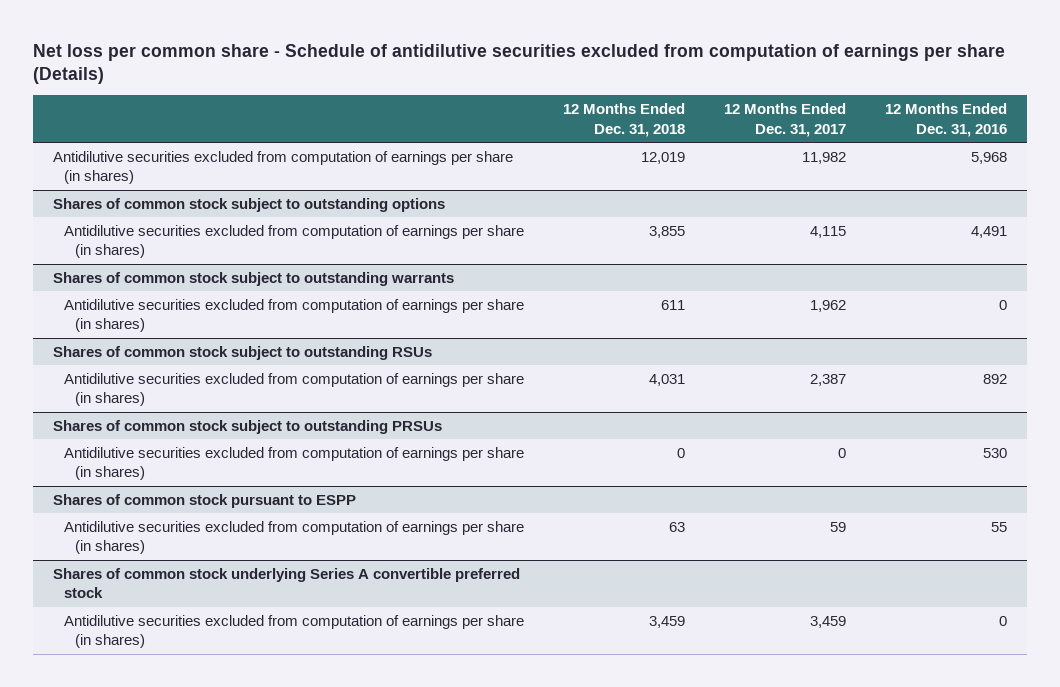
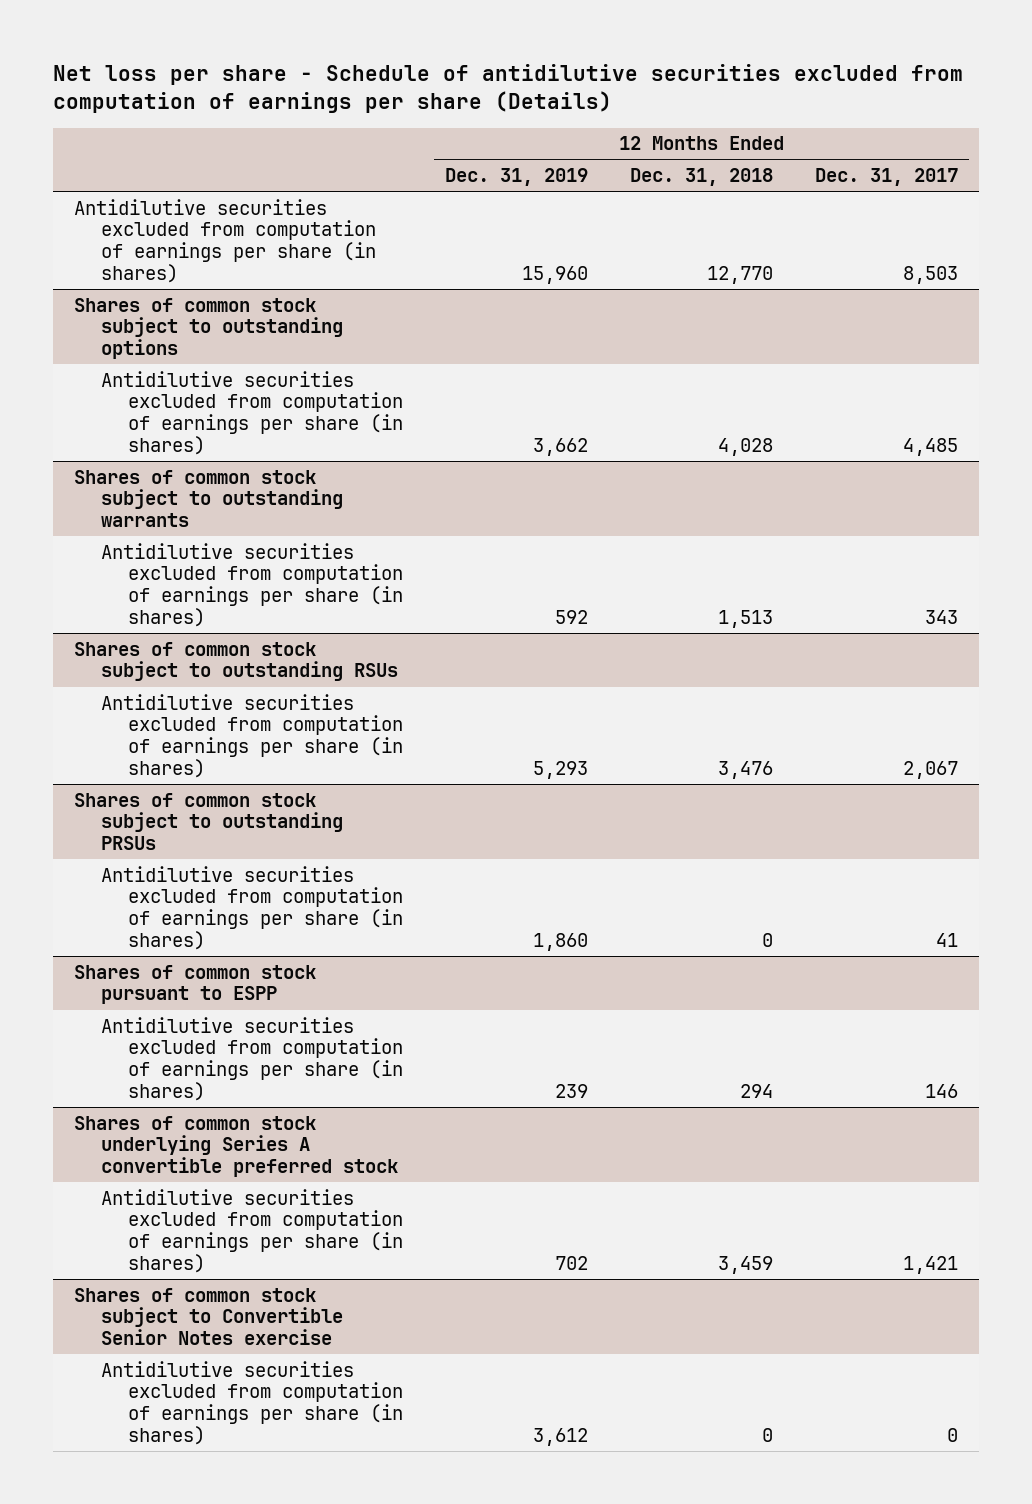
- Net loss per common share - Schedule of antidilutive securities excluded from computation of earnings per share (Details)
+ Net loss per share - Schedule of antidilutive securities excluded from computation of earnings per share (Details)
- | 12 Months Ended Dec. 31, 2018 | 12 Months Ended Dec. 31, 2017 | 12 Months Ended Dec. 31, 2016
+ | 12 Months Ended Dec. 31, 2019 | 12 Months Ended Dec. 31, 2018 | 12 Months Ended Dec. 31, 2017
- Antidilutive securities excluded from computation of earnings per share (in shares) | 12,019 | 11,982 | 5,968
+ Antidilutive securities excluded from computation of earnings per share (in shares) | 15,960 | 12,770 | 8,503
@ Shares of common stock subject to outstanding options
- Antidilutive securities excluded from computation of earnings per share (in shares) | 3,855 | 4,115 | 4,491
+ Antidilutive securities excluded from computation of earnings per share (in shares) | 3,662 | 4,028 | 4,485
@ Shares of common stock subject to outstanding warrants
- Antidilutive securities excluded from computation of earnings per share (in shares) | 611 | 1,962 | 0
+ Antidilutive securities excluded from computation of earnings per share (in shares) | 592 | 1,513 | 343
@ Shares of common stock subject to outstanding RSUs
- Antidilutive securities excluded from computation of earnings per share (in shares) | 4,031 | 2,387 | 892
+ Antidilutive securities excluded from computation of earnings per share (in shares) | 5,293 | 3,476 | 2,067
@ Shares of common stock subject to outstanding PRSUs
- Antidilutive securities excluded from computation of earnings per share (in shares) | 0 | 0 | 530
+ Antidilutive securities excluded from computation of earnings per share (in shares) | 1,860 | 0 | 41
@ Shares of common stock pursuant to ESPP
- Antidilutive securities excluded from computation of earnings per share (in shares) | 63 | 59 | 55
+ Antidilutive securities excluded from computation of earnings per share (in shares) | 239 | 294 | 146
@ Shares of common stock underlying Series A convertible preferred stock
- Antidilutive securities excluded from computation of earnings per share (in shares) | 3,459 | 3,459 | 0
+ Antidilutive securities excluded from computation of earnings per share (in shares) | 702 | 3,459 | 1,421
+ Shares of common stock subject to Convertible Senior Notes exercise
+ Antidilutive securities excluded from computation of earnings per share (in shares) | 3,612 | 0 | 0

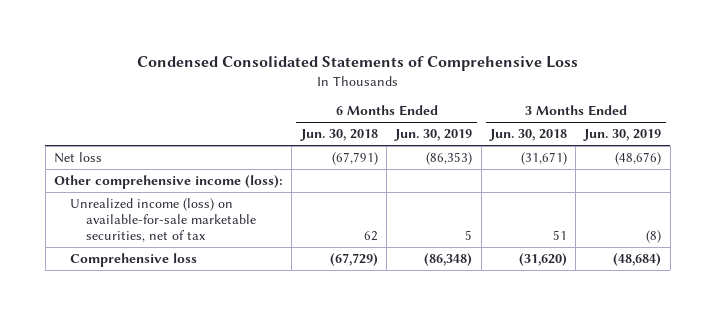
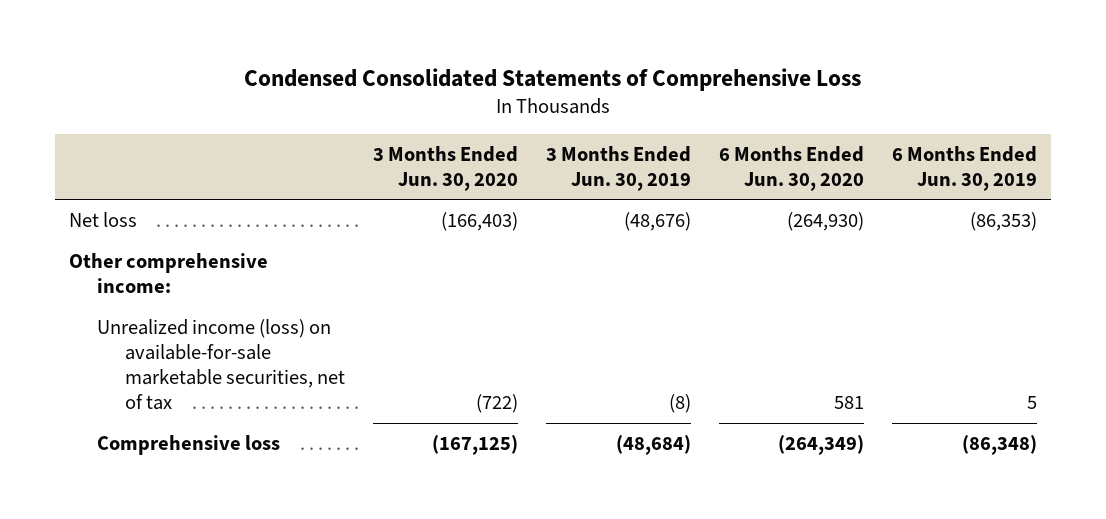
- | 6 Months Ended Jun. 30, 2018 | 6 Months Ended Jun. 30, 2019 | 3 Months Ended Jun. 30, 2018 | 3 Months Ended Jun. 30, 2019
+ | 3 Months Ended Jun. 30, 2020 | 3 Months Ended Jun. 30, 2019 | 6 Months Ended Jun. 30, 2020 | 6 Months Ended Jun. 30, 2019
- Other comprehensive income (loss):
+ Other comprehensive income:

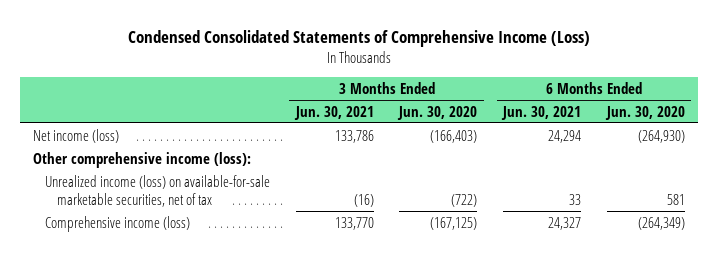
- Condensed Consolidated Statements of Comprehensive Loss
+ Condensed Consolidated Statements of Comprehensive Income (Loss)
- | 3 Months Ended Jun. 30, 2020 | 3 Months Ended Jun. 30, 2019 | 6 Months Ended Jun. 30, 2020 | 6 Months Ended Jun. 30, 2019
+ | 3 Months Ended Jun. 30, 2021 | 3 Months Ended Jun. 30, 2020 | 6 Months Ended Jun. 30, 2021 | 6 Months Ended Jun. 30, 2020
- Net loss | (166,403) | (48,676) | (264,930) | (86,353)
- Other comprehensive income:
+ Net income (loss) | 133,786 | (166,403) | 24,294 | (264,930)
+ Other comprehensive income (loss):
- Comprehensive loss | (167,125) | (48,684) | (264,349) | (86,348)
+ Comprehensive income (loss) | 133,770 | (167,125) | 24,327 | (264,349)

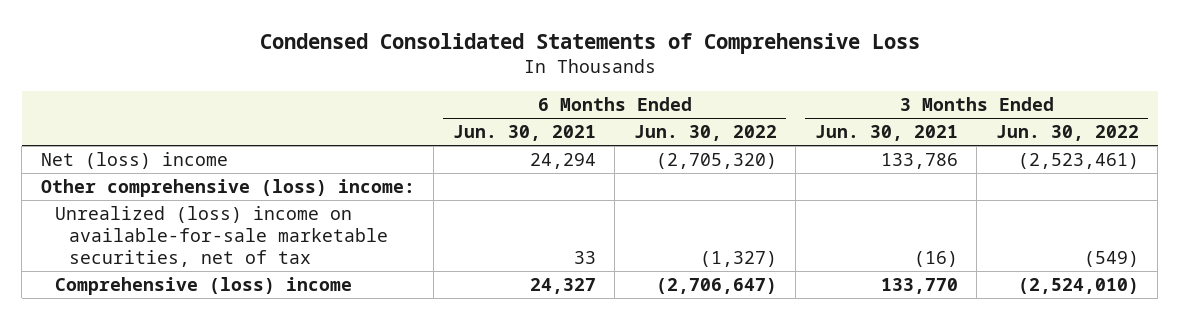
- Condensed Consolidated Statements of Comprehensive Income (Loss)
+ Condensed Consolidated Statements of Comprehensive Loss
- | 3 Months Ended Jun. 30, 2021 | 3 Months Ended Jun. 30, 2020 | 6 Months Ended Jun. 30, 2021 | 6 Months Ended Jun. 30, 2020
+ | 6 Months Ended Jun. 30, 2021 | 6 Months Ended Jun. 30, 2022 | 3 Months Ended Jun. 30, 2021 | 3 Months Ended Jun. 30, 2022
- Net income (loss) | 133,786 | (166,403) | 24,294 | (264,930)
- Other comprehensive income (loss):
- Unrealized income (loss) on available-for-sale marketable securities, net of tax | (16) | (722) | 33 | 581
- Comprehensive income (loss) | 133,770 | (167,125) | 24,327 | (264,349)
+ Net (loss) income | 24,294 | (2,705,320) | 133,786 | (2,523,461)
+ Other comprehensive (loss) income:
+ Unrealized (loss) income on available-for-sale marketable securities, net of tax | 33 | (1,327) | (16) | (549)
+ Comprehensive (loss) income | 24,327 | (2,706,647) | 133,770 | (2,524,010)

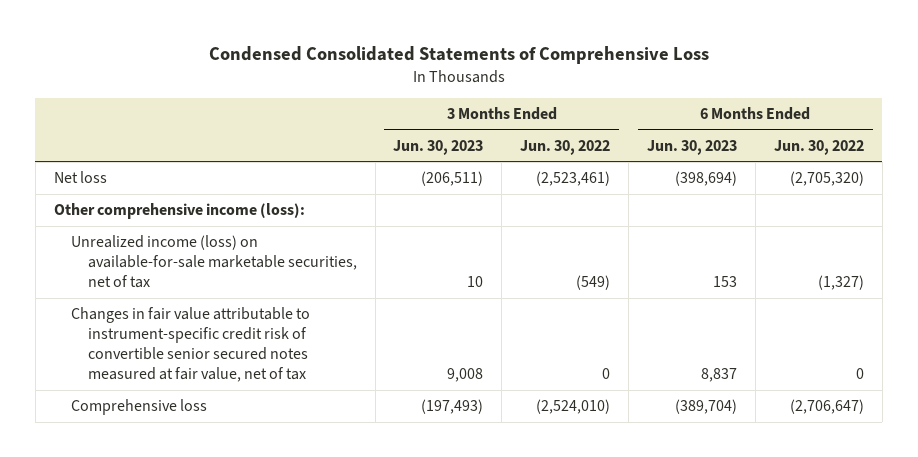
- | 6 Months Ended Jun. 30, 2021 | 6 Months Ended Jun. 30, 2022 | 3 Months Ended Jun. 30, 2021 | 3 Months Ended Jun. 30, 2022
+ | 3 Months Ended Jun. 30, 2023 | 3 Months Ended Jun. 30, 2022 | 6 Months Ended Jun. 30, 2023 | 6 Months Ended Jun. 30, 2022
- Net (loss) income | 24,294 | (2,705,320) | 133,786 | (2,523,461)
- Other comprehensive (loss) income:
- Unrealized (loss) income on available-for-sale marketable securities, net of tax | 33 | (1,327) | (16) | (549)
- Comprehensive (loss) income | 24,327 | (2,706,647) | 133,770 | (2,524,010)
+ Net loss | (206,511) | (2,523,461) | (398,694) | (2,705,320)
+ Other comprehensive income (loss):
+ Unrealized income (loss) on available-for-sale marketable securities, net of tax | 10 | (549) | 153 | (1,327)
+ Changes in fair value attributable to instrument-specific credit risk of convertible senior secured notes measured at fair value, net of tax | 9,008 | 0 | 8,837 | 0
+ Comprehensive loss | (197,493) | (2,524,010) | (389,704) | (2,706,647)

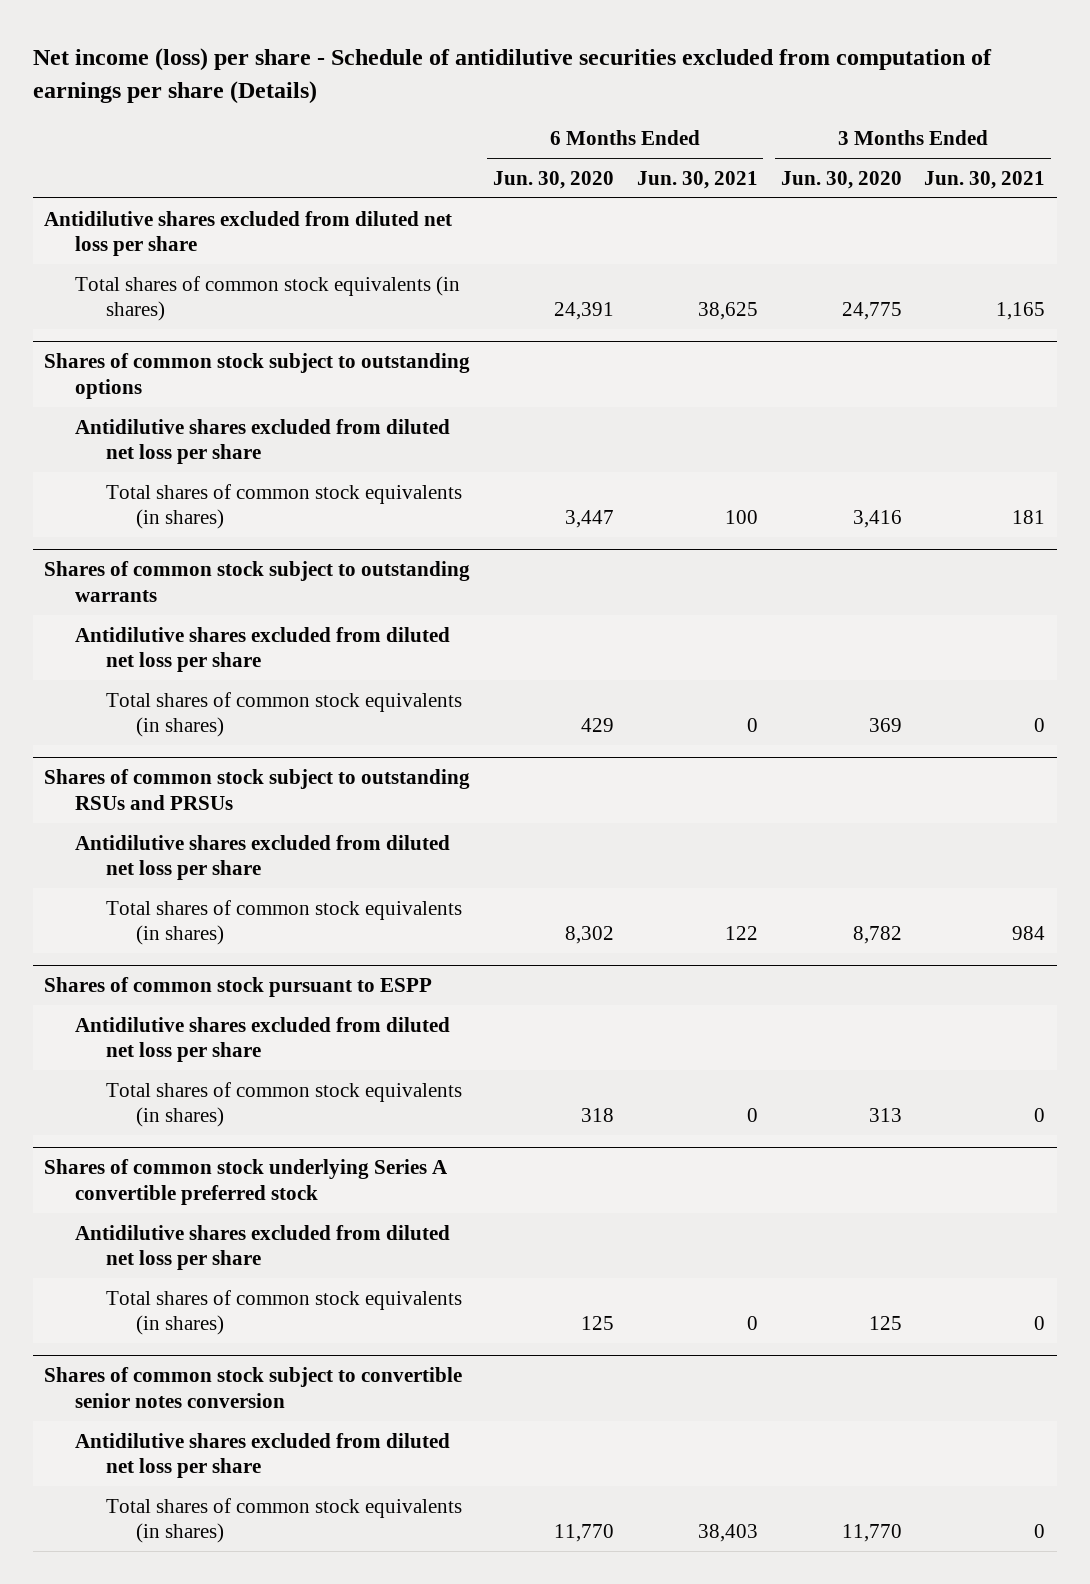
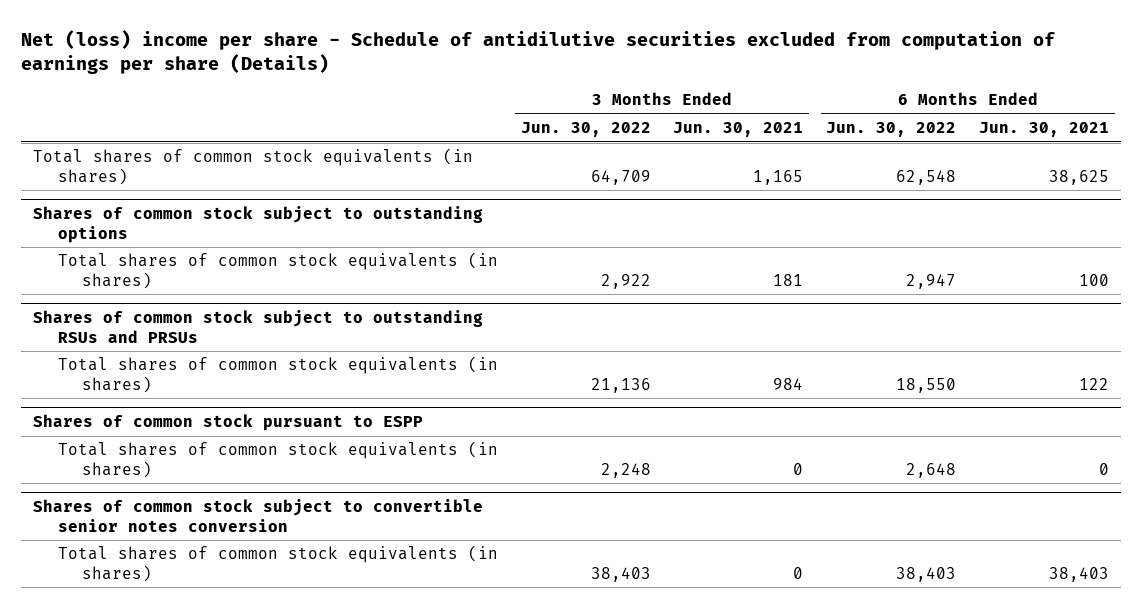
- Net income (loss) per share - Schedule of antidilutive securities excluded from computation of earnings per share (Details)
+ Net (loss) income per share - Schedule of antidilutive securities excluded from computation of earnings per share (Details)
- | 6 Months Ended Jun. 30, 2020 | 6 Months Ended Jun. 30, 2021 | 3 Months Ended Jun. 30, 2020 | 3 Months Ended Jun. 30, 2021
+ | 3 Months Ended Jun. 30, 2022 | 3 Months Ended Jun. 30, 2021 | 6 Months Ended Jun. 30, 2022 | 6 Months Ended Jun. 30, 2021
- Antidilutive shares excluded from diluted net loss per share
@ Shares of common stock subject to outstanding options
- Antidilutive shares excluded from diluted net loss per share
- Shares of common stock subject to outstanding warrants
- Antidilutive shares excluded from diluted net loss per share
- Total shares of common stock equivalents (in shares) | 429 | 0 | 369 | 0
@ Shares of common stock subject to outstanding RSUs and PRSUs
- Antidilutive shares excluded from diluted net loss per share
@ Shares of common stock pursuant to ESPP
- Antidilutive shares excluded from diluted net loss per share
- Shares of common stock underlying Series A convertible preferred stock
- Antidilutive shares excluded from diluted net loss per share
- Total shares of common stock equivalents (in shares) | 125 | 0 | 125 | 0
@ Shares of common stock subject to convertible senior notes conversion
- Antidilutive shares excluded from diluted net loss per share

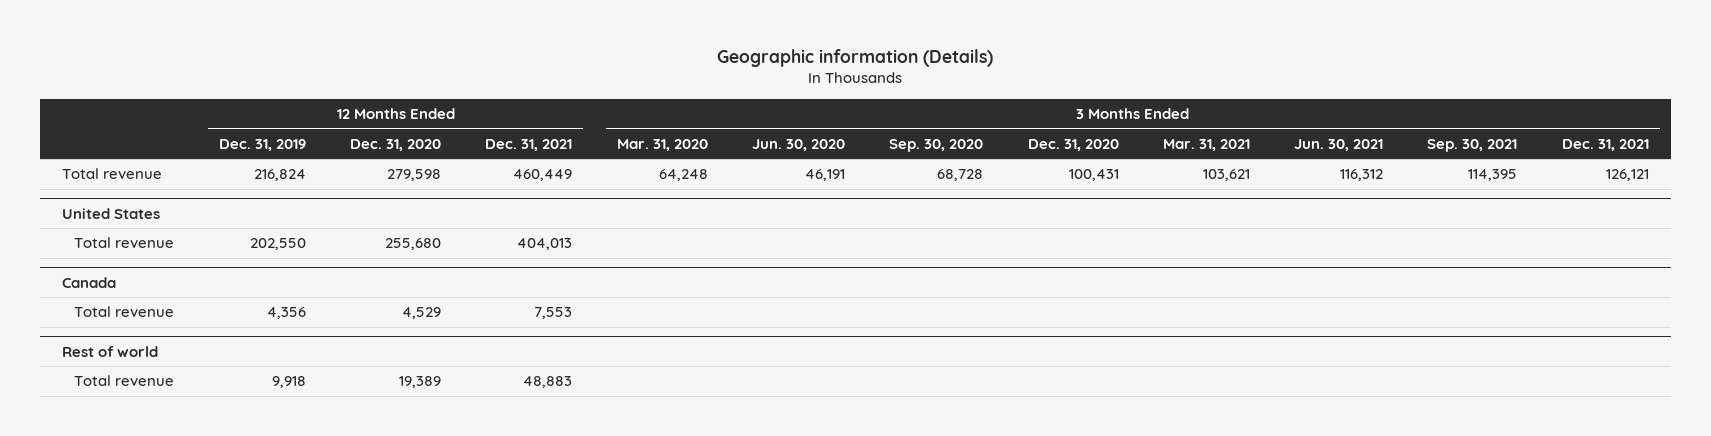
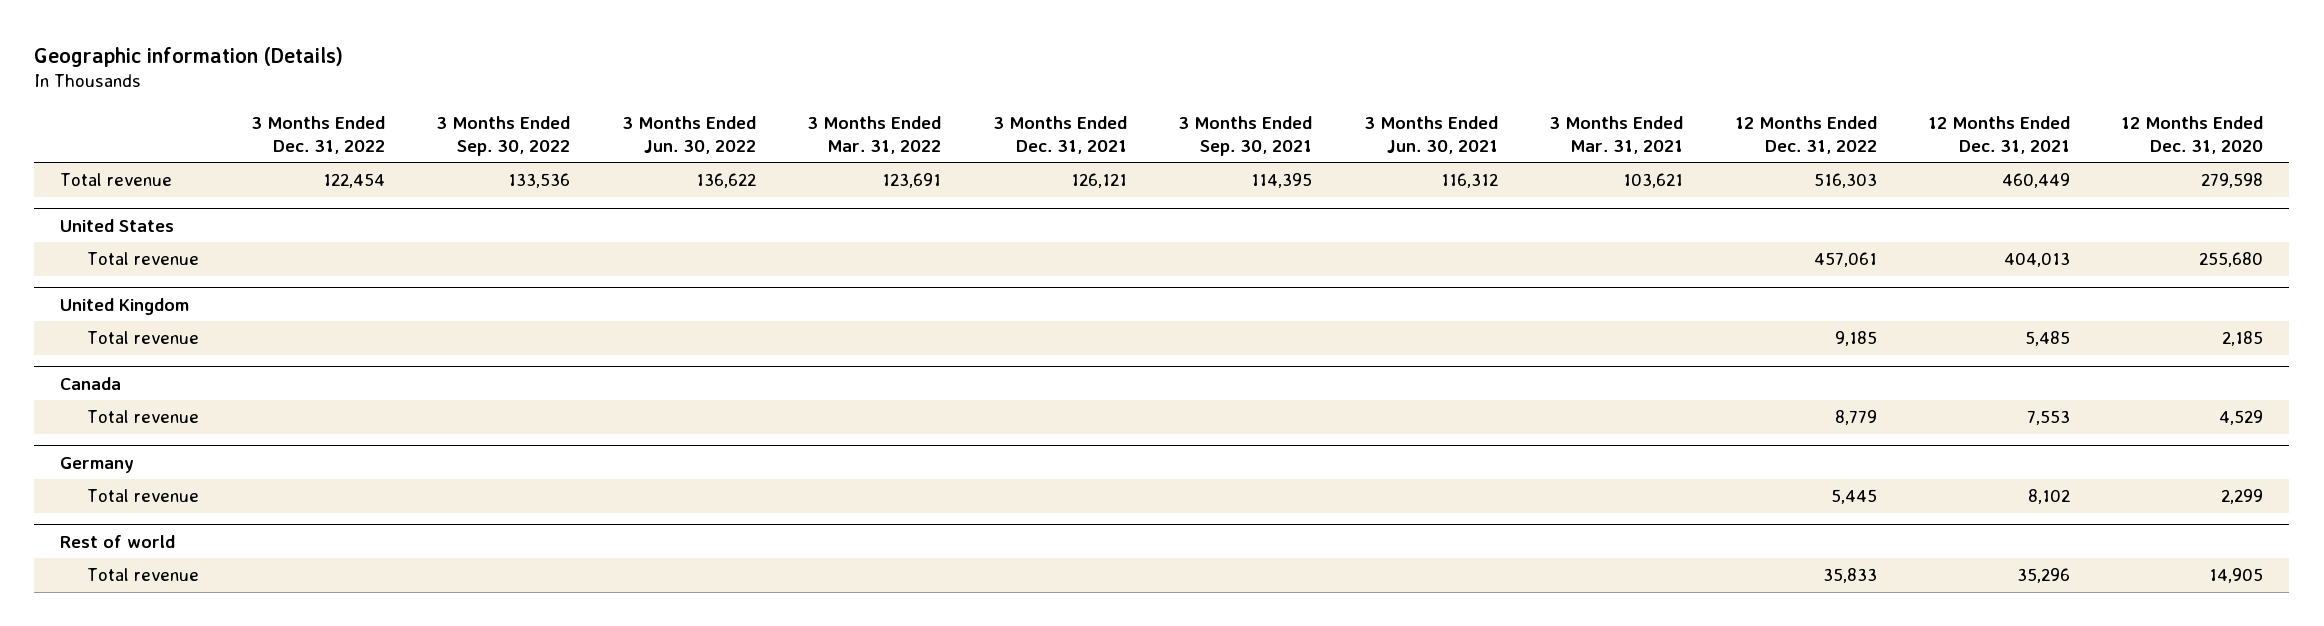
- | 12 Months Ended Dec. 31, 2019 | 12 Months Ended Dec. 31, 2020 | 12 Months Ended Dec. 31, 2021 | 3 Months Ended Mar. 31, 2020 | 3 Months Ended Jun. 30, 2020 | 3 Months Ended Sep. 30, 2020 | 3 Months Ended Dec. 31, 2020 | 3 Months Ended Mar. 31, 2021 | 3 Months Ended Jun. 30, 2021 | 3 Months Ended Sep. 30, 2021 | 3 Months Ended Dec. 31, 2021
+ | 3 Months Ended Dec. 31, 2022 | 3 Months Ended Sep. 30, 2022 | 3 Months Ended Jun. 30, 2022 | 3 Months Ended Mar. 31, 2022 | 3 Months Ended Dec. 31, 2021 | 3 Months Ended Sep. 30, 2021 | 3 Months Ended Jun. 30, 2021 | 3 Months Ended Mar. 31, 2021 | 12 Months Ended Dec. 31, 2022 | 12 Months Ended Dec. 31, 2021 | 12 Months Ended Dec. 31, 2020
+ United Kingdom
+ Total revenue | | | | | | | | | 9,185 | 5,485 | 2,185
+ Germany
+ Total revenue | | | | | | | | | 5,445 | 8,102 | 2,299
@ Rest of world
- Total revenue | 9,918 | 19,389 | 48,883 | | | | | | | |
+ Total revenue | | | | | | | | | 35,833 | 35,296 | 14,905

